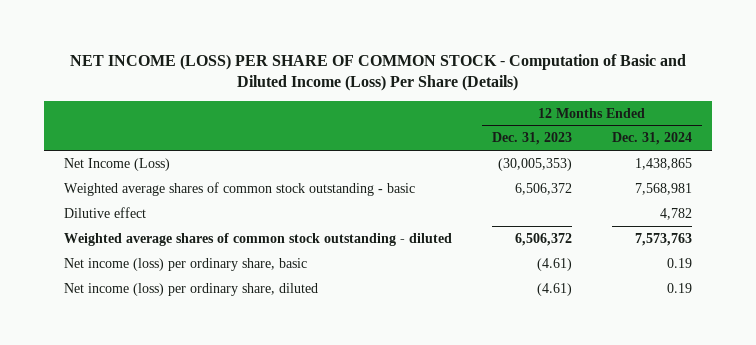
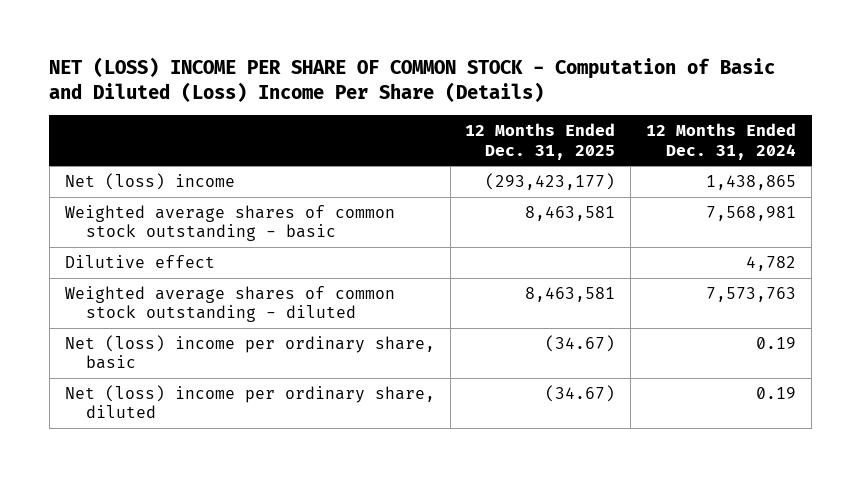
- NET INCOME (LOSS) PER SHARE OF COMMON STOCK - Computation of Basic and Diluted Income (Loss) Per Share (Details)
+ NET (LOSS) INCOME PER SHARE OF COMMON STOCK - Computation of Basic and Diluted (Loss) Income Per Share (Details)
- | 12 Months Ended Dec. 31, 2023 | 12 Months Ended Dec. 31, 2024
+ | 12 Months Ended Dec. 31, 2025 | 12 Months Ended Dec. 31, 2024
- Net Income (Loss) | (30,005,353) | 1,438,865
+ Net (loss) income | (293,423,177) | 1,438,865
- Net income (loss) per ordinary share, basic | (4.61) | 0.19
- Net income (loss) per ordinary share, diluted | (4.61) | 0.19
+ Net (loss) income per ordinary share, basic | (34.67) | 0.19
+ Net (loss) income per ordinary share, diluted | (34.67) | 0.19

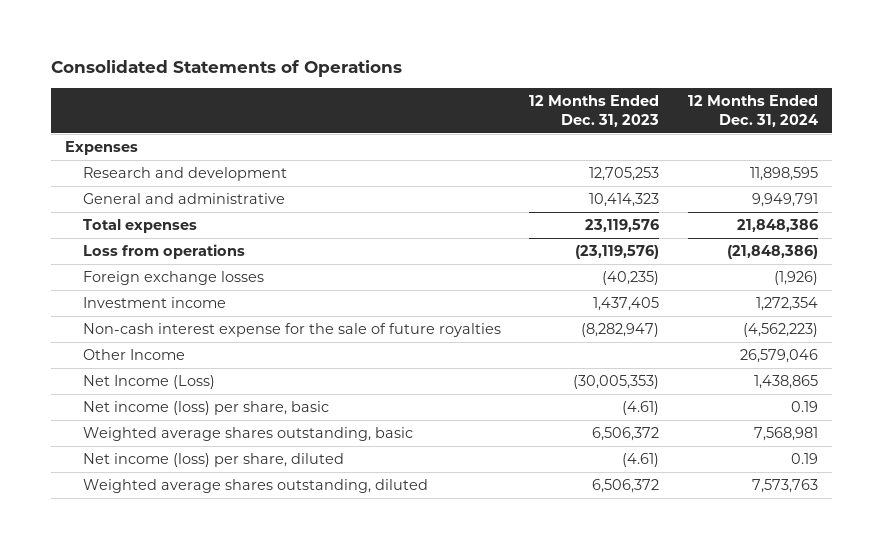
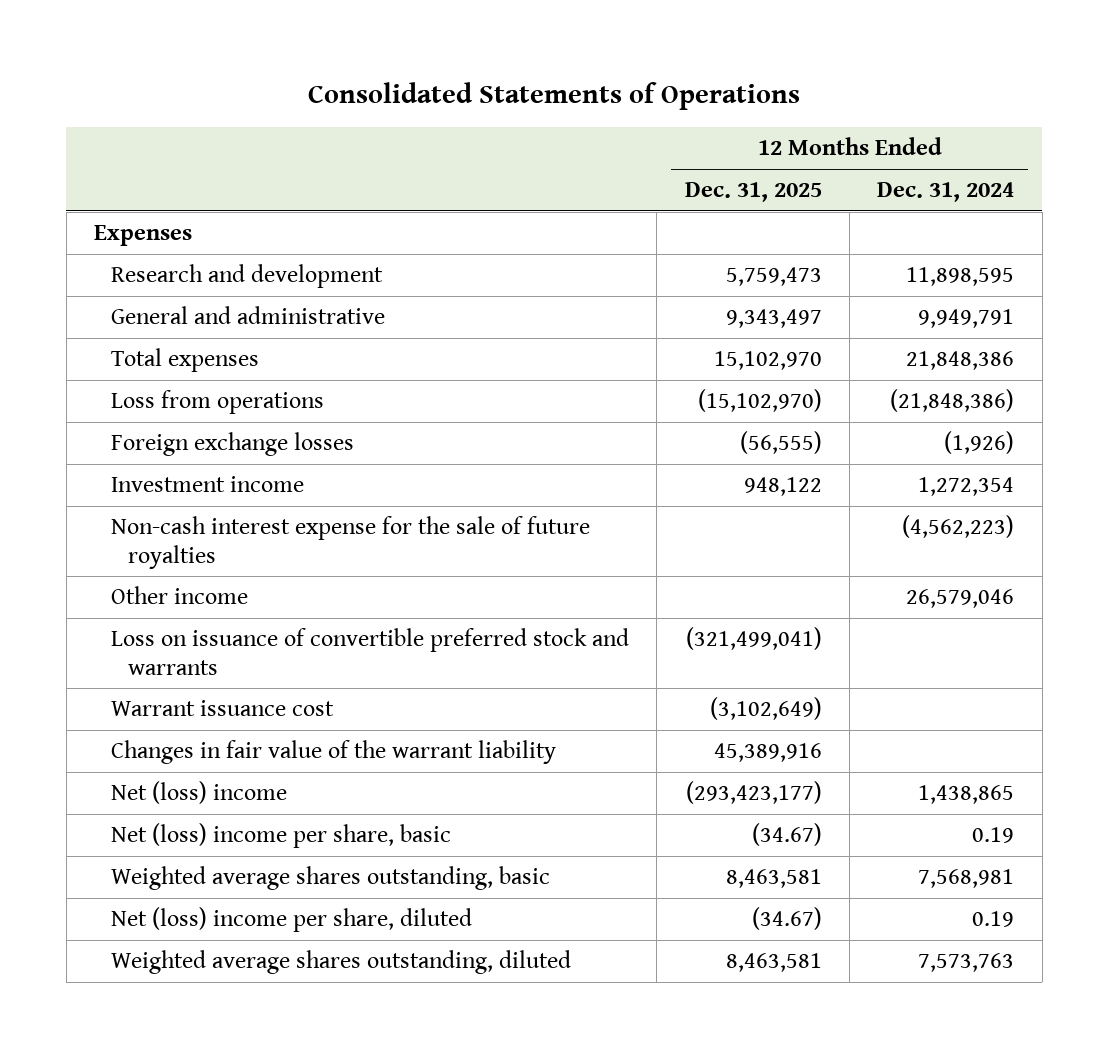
- | 12 Months Ended Dec. 31, 2023 | 12 Months Ended Dec. 31, 2024
+ | 12 Months Ended Dec. 31, 2025 | 12 Months Ended Dec. 31, 2024
- Other Income | | 26,579,046
- Net Income (Loss) | (30,005,353) | 1,438,865
- Net income (loss) per share, basic | (4.61) | 0.19
+ Other income | | 26,579,046
+ Loss on issuance of convertible preferred stock and warrants | (321,499,041) |
+ Warrant issuance cost | (3,102,649) |
+ Changes in fair value of the warrant liability | 45,389,916 |
+ Net (loss) income | (293,423,177) | 1,438,865
+ Net (loss) income per share, basic | (34.67) | 0.19
- Net income (loss) per share, diluted | (4.61) | 0.19
+ Net (loss) income per share, diluted | (34.67) | 0.19

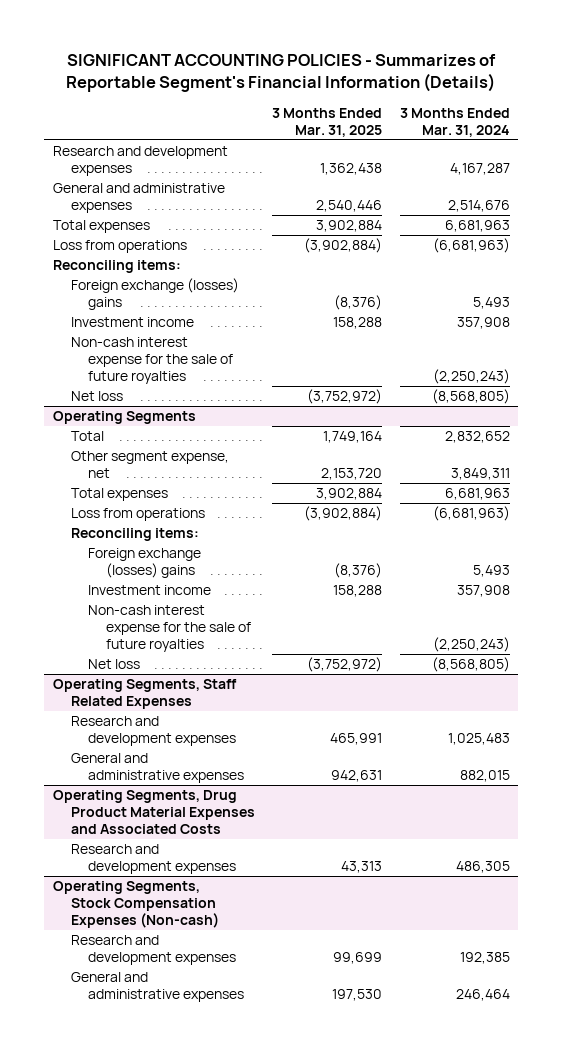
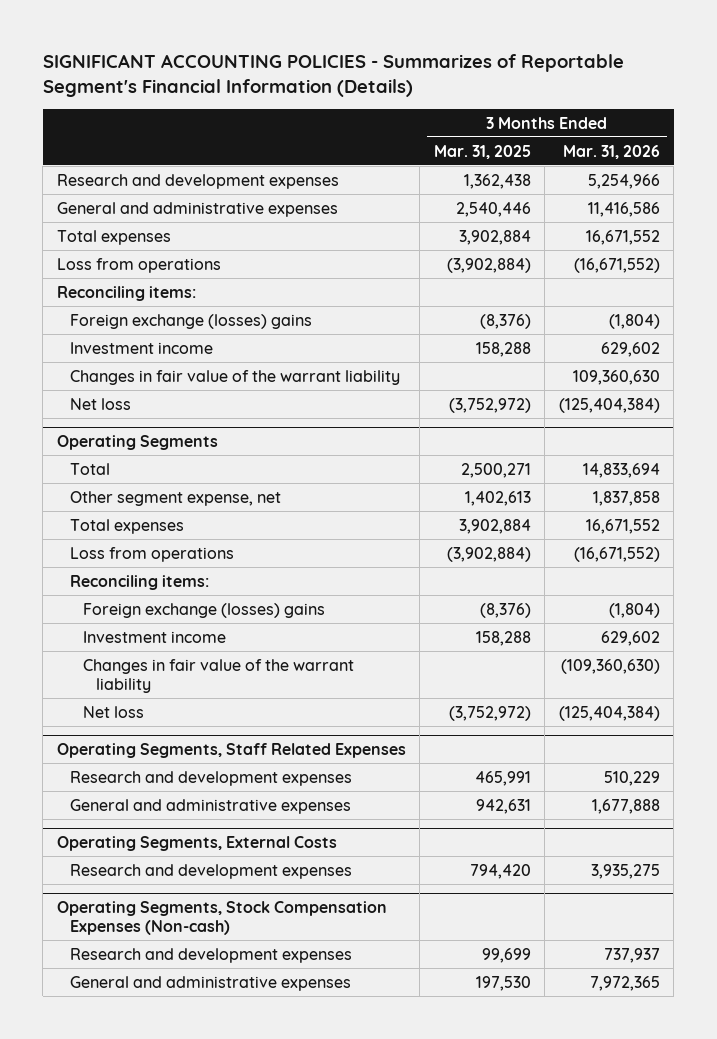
- | 3 Months Ended Mar. 31, 2025 | 3 Months Ended Mar. 31, 2024
+ | 3 Months Ended Mar. 31, 2025 | 3 Months Ended Mar. 31, 2026
- Non-cash interest expense for the sale of future royalties | | (2,250,243)
+ Changes in fair value of the warrant liability | | 109,360,630
@ Operating Segments
- Total | 1,749,164 | 2,832,652
- Other segment expense, net | 2,153,720 | 3,849,311
+ Total | 2,500,271 | 14,833,694
+ Other segment expense, net | 1,402,613 | 1,837,858
- Non-cash interest expense for the sale of future royalties | | (2,250,243)
+ Changes in fair value of the warrant liability | | (109,360,630)
- Operating Segments, Drug Product Material Expenses and Associated Costs
- Research and development expenses | 43,313 | 486,305
+ Operating Segments, External Costs
+ Research and development expenses | 794,420 | 3,935,275

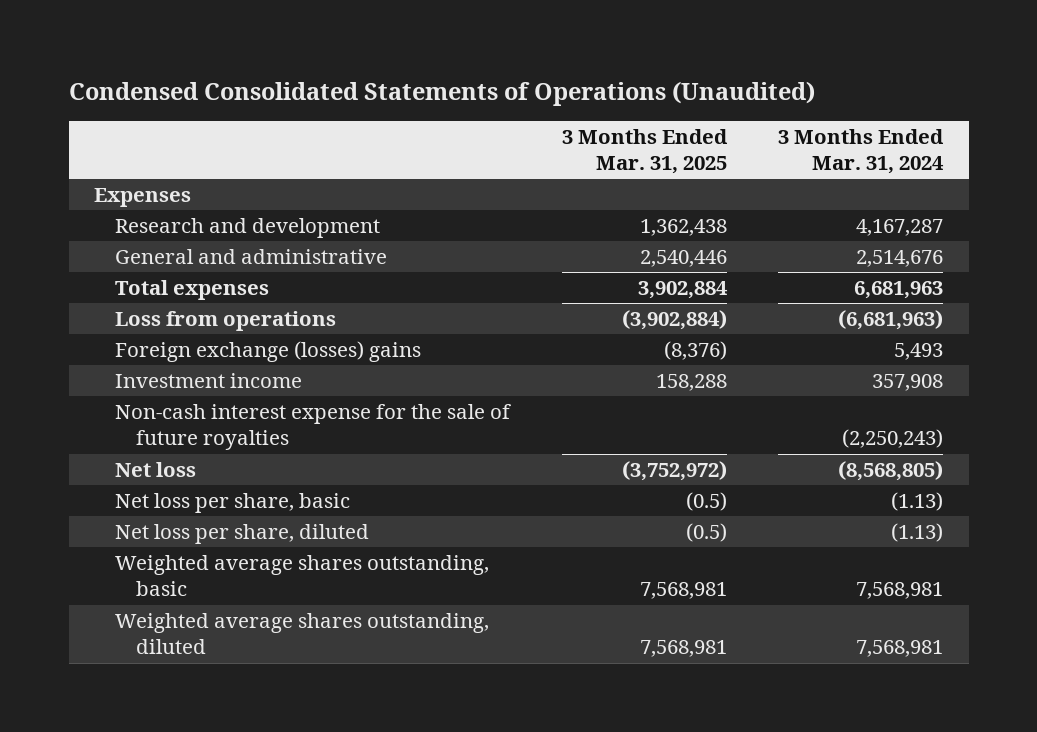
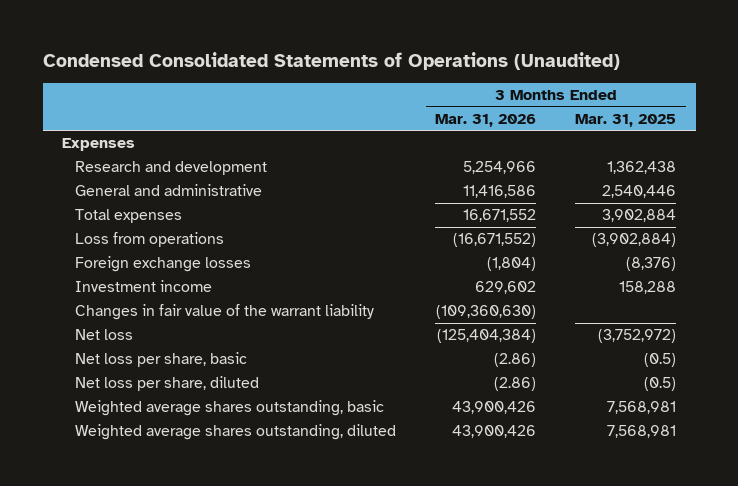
- | 3 Months Ended Mar. 31, 2025 | 3 Months Ended Mar. 31, 2024
+ | 3 Months Ended Mar. 31, 2026 | 3 Months Ended Mar. 31, 2025
- Foreign exchange (losses) gains | (8,376) | 5,493
+ Foreign exchange losses | (1,804) | (8,376)
- Non-cash interest expense for the sale of future royalties | | (2,250,243)
+ Changes in fair value of the warrant liability | (109,360,630) |

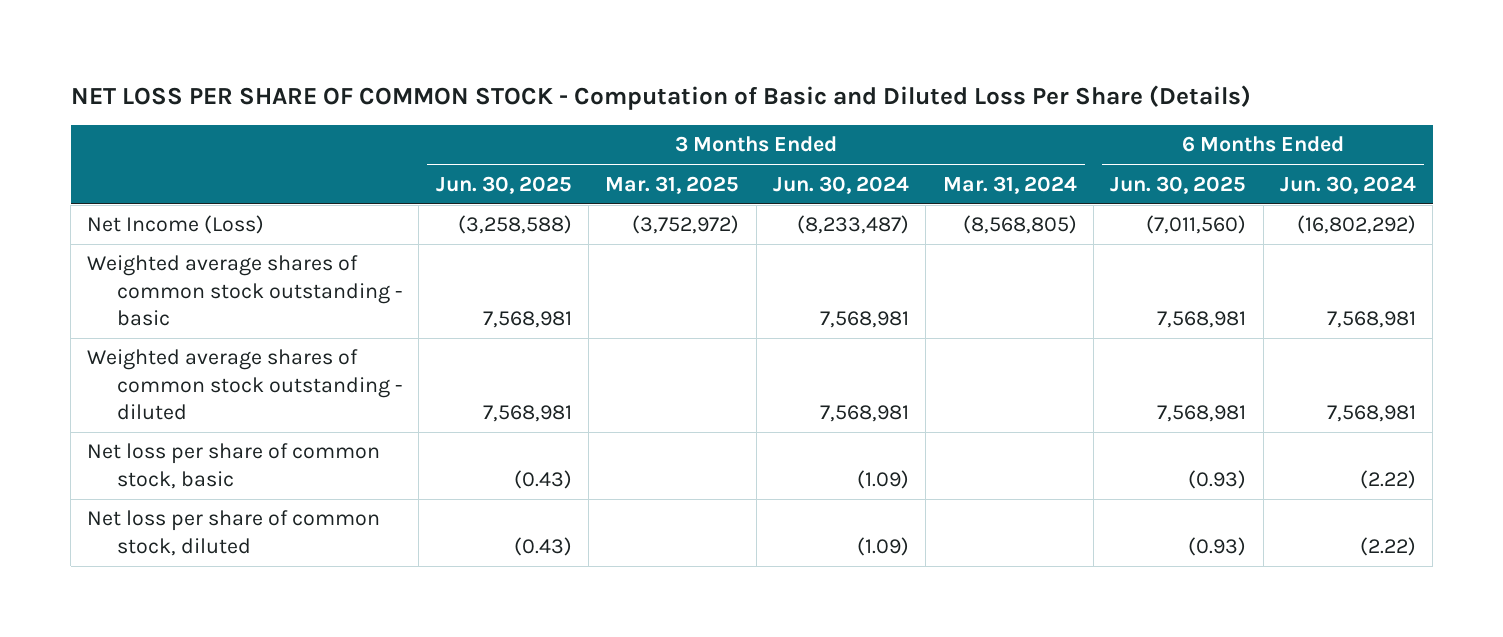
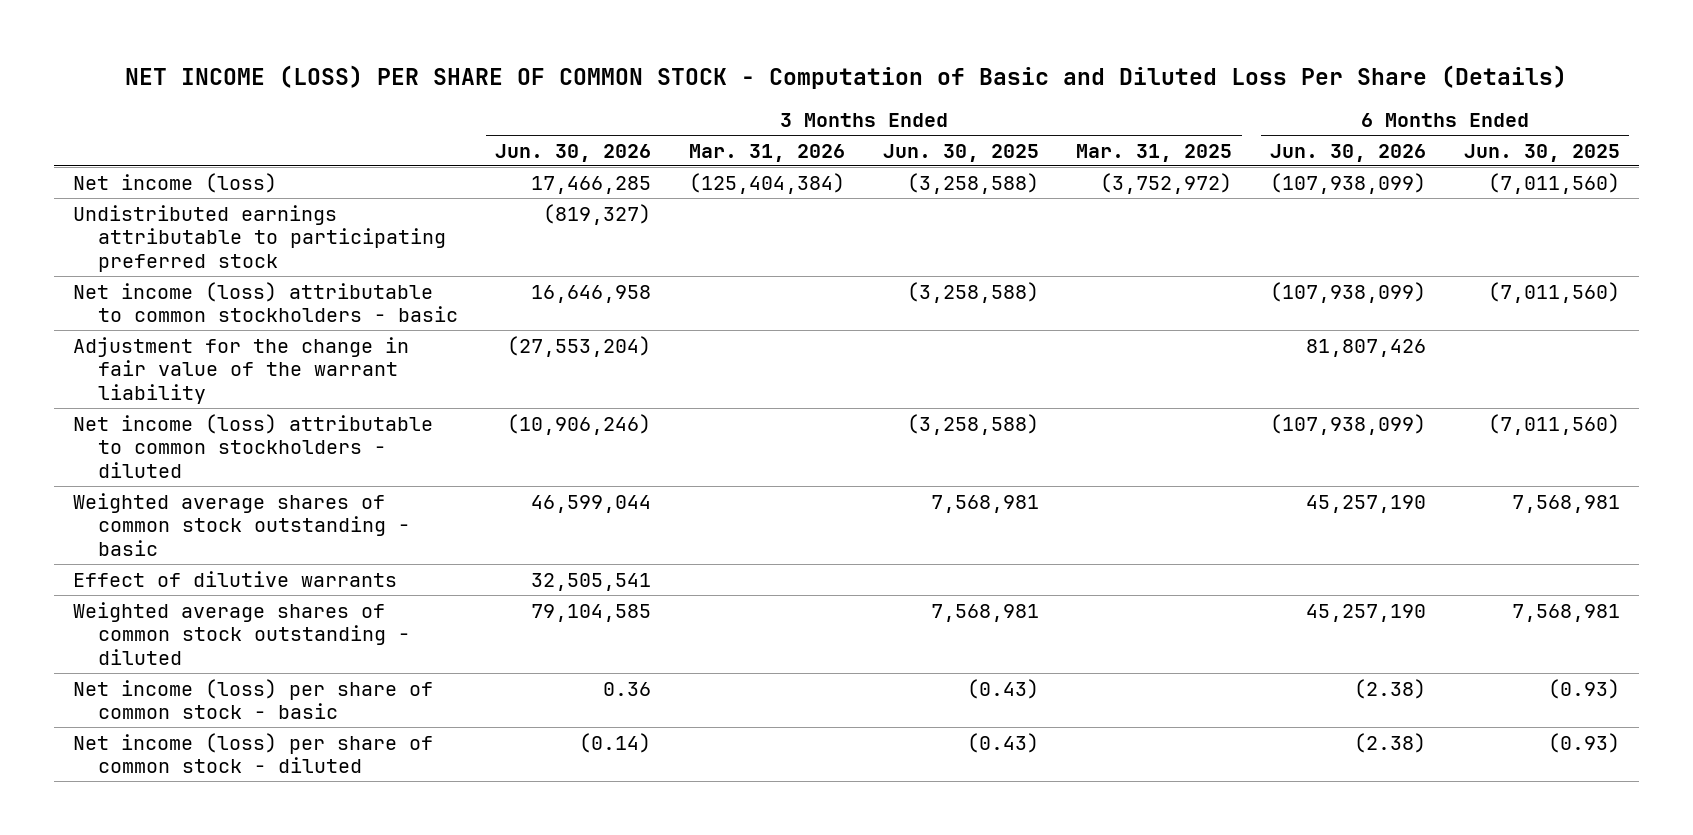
- NET LOSS PER SHARE OF COMMON STOCK - Computation of Basic and Diluted Loss Per Share (Details)
+ NET INCOME (LOSS) PER SHARE OF COMMON STOCK - Computation of Basic and Diluted Loss Per Share (Details)
- | 3 Months Ended Jun. 30, 2025 | 3 Months Ended Mar. 31, 2025 | 3 Months Ended Jun. 30, 2024 | 3 Months Ended Mar. 31, 2024 | 6 Months Ended Jun. 30, 2025 | 6 Months Ended Jun. 30, 2024
+ | 3 Months Ended Jun. 30, 2026 | 3 Months Ended Mar. 31, 2026 | 3 Months Ended Jun. 30, 2025 | 3 Months Ended Mar. 31, 2025 | 6 Months Ended Jun. 30, 2026 | 6 Months Ended Jun. 30, 2025
- Net Income (Loss) | (3,258,588) | (3,752,972) | (8,233,487) | (8,568,805) | (7,011,560) | (16,802,292)
+ Net income (loss) | 17,466,285 | (125,404,384) | (3,258,588) | (3,752,972) | (107,938,099) | (7,011,560)
+ Undistributed earnings attributable to participating preferred stock | (819,327) | | | | |
+ Net income (loss) attributable to common stockholders - basic | 16,646,958 | | (3,258,588) | | (107,938,099) | (7,011,560)
+ Adjustment for the change in fair value of the warrant liability | (27,553,204) | | | | 81,807,426 |
+ Net income (loss) attributable to common stockholders - diluted | (10,906,246) | | (3,258,588) | | (107,938,099) | (7,011,560)
+ Effect of dilutive warrants | 32,505,541 | | | | |
- Net loss per share of common stock, basic | (0.43) | | (1.09) | | (0.93) | (2.22)
- Net loss per share of common stock, diluted | (0.43) | | (1.09) | | (0.93) | (2.22)
+ Net income (loss) per share of common stock - basic | 0.36 | | (0.43) | | (2.38) | (0.93)
+ Net income (loss) per share of common stock - diluted | (0.14) | | (0.43) | | (2.38) | (0.93)

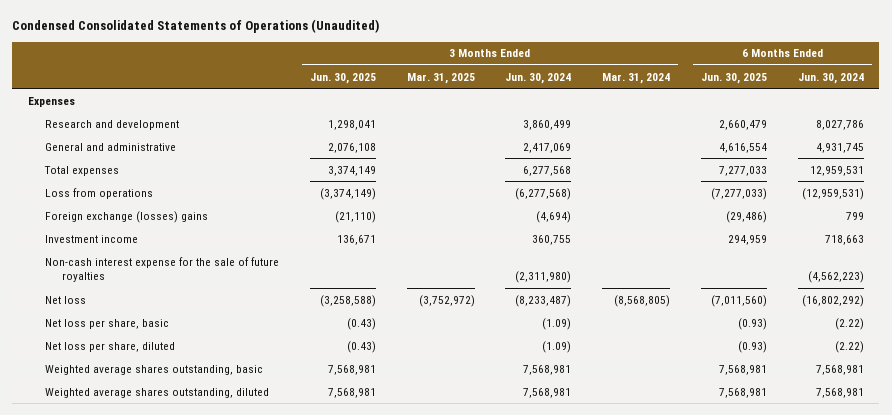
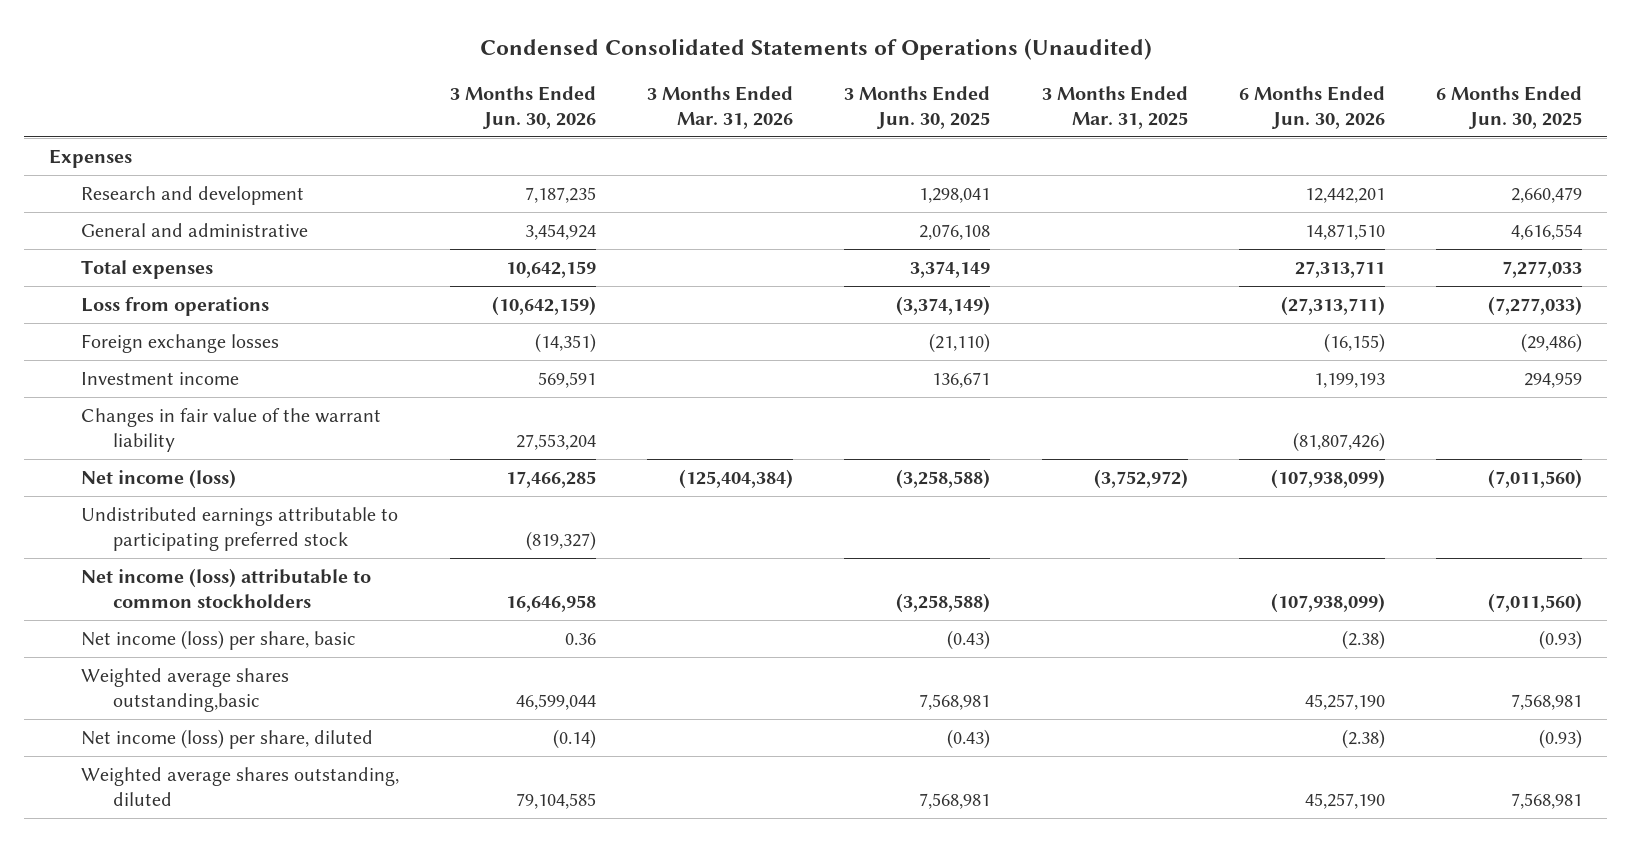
- | 3 Months Ended Jun. 30, 2025 | 3 Months Ended Mar. 31, 2025 | 3 Months Ended Jun. 30, 2024 | 3 Months Ended Mar. 31, 2024 | 6 Months Ended Jun. 30, 2025 | 6 Months Ended Jun. 30, 2024
+ | 3 Months Ended Jun. 30, 2026 | 3 Months Ended Mar. 31, 2026 | 3 Months Ended Jun. 30, 2025 | 3 Months Ended Mar. 31, 2025 | 6 Months Ended Jun. 30, 2026 | 6 Months Ended Jun. 30, 2025
- Foreign exchange (losses) gains | (21,110) | | (4,694) | | (29,486) | 799
+ Foreign exchange losses | (14,351) | | (21,110) | | (16,155) | (29,486)
- Non-cash interest expense for the sale of future royalties | | | (2,311,980) | | | (4,562,223)
- Net loss | (3,258,588) | (3,752,972) | (8,233,487) | (8,568,805) | (7,011,560) | (16,802,292)
- Net loss per share, basic | (0.43) | | (1.09) | | (0.93) | (2.22)
- Net loss per share, diluted | (0.43) | | (1.09) | | (0.93) | (2.22)
- Weighted average shares outstanding, basic | 7,568,981 | | 7,568,981 | | 7,568,981 | 7,568,981
+ Changes in fair value of the warrant liability | 27,553,204 | | | | (81,807,426) |
+ Net income (loss) | 17,466,285 | (125,404,384) | (3,258,588) | (3,752,972) | (107,938,099) | (7,011,560)
+ Undistributed earnings attributable to participating preferred stock | (819,327) | | | | |
+ Net income (loss) attributable to common stockholders | 16,646,958 | | (3,258,588) | | (107,938,099) | (7,011,560)
+ Net income (loss) per share, basic | 0.36 | | (0.43) | | (2.38) | (0.93)
+ Weighted average shares outstanding,basic | 46,599,044 | | 7,568,981 | | 45,257,190 | 7,568,981
+ Net income (loss) per share, diluted | (0.14) | | (0.43) | | (2.38) | (0.93)

